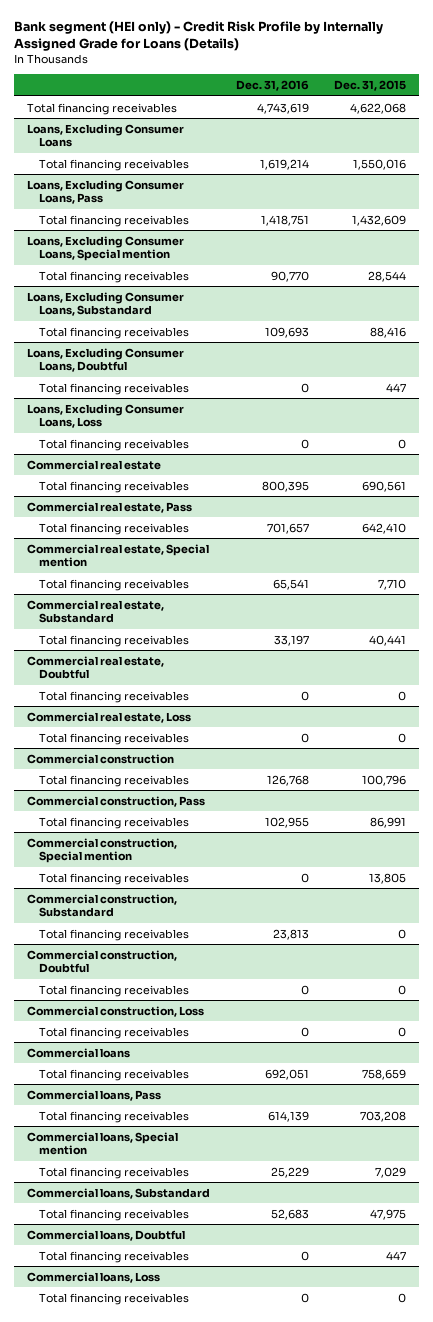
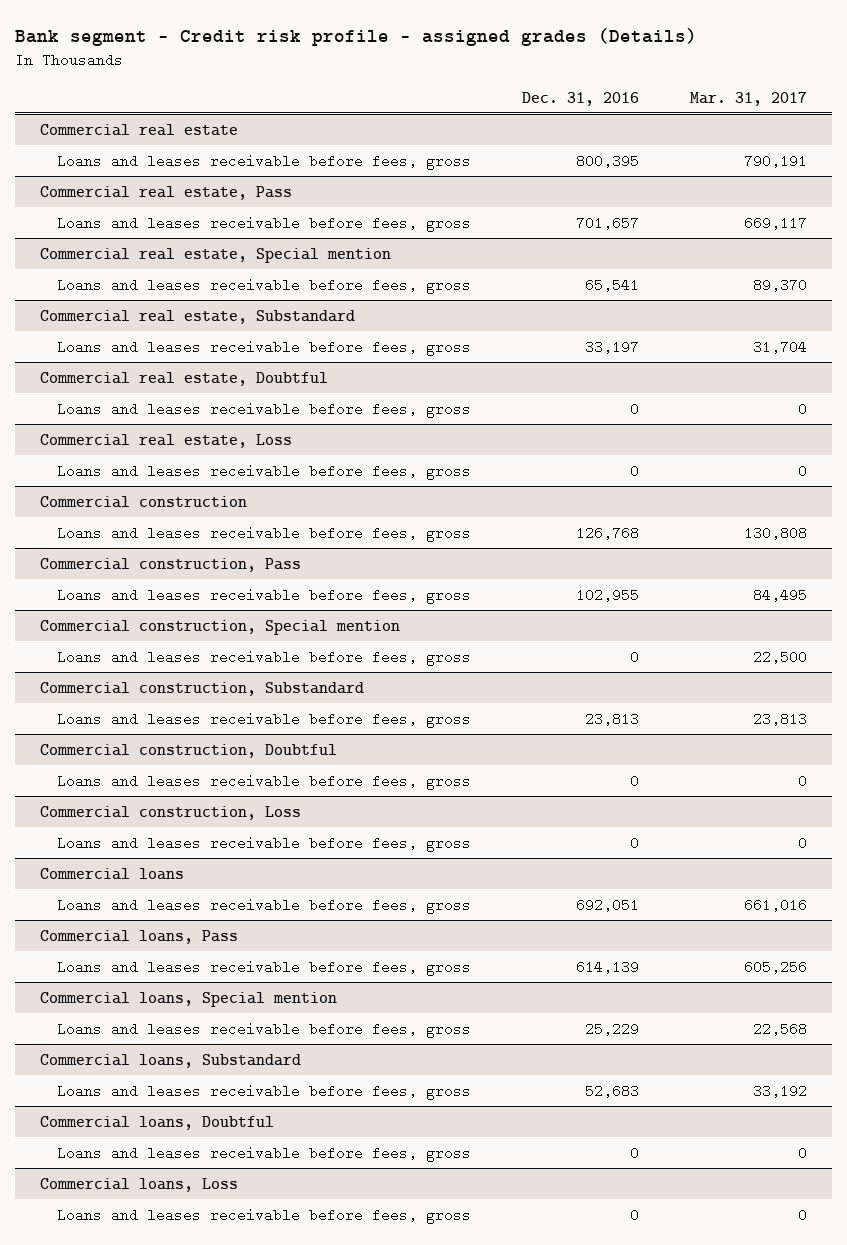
- Bank segment (HEI only) - Credit Risk Profile by Internally Assigned Grade for Loans (Details)
+ Bank segment - Credit risk profile - assigned grades (Details)
- | Dec. 31, 2016 | Dec. 31, 2015
+ | Dec. 31, 2016 | Mar. 31, 2017
- Total financing receivables | 4,743,619 | 4,622,068
- Loans, Excluding Consumer Loans
- Total financing receivables | 1,619,214 | 1,550,016
- Loans, Excluding Consumer Loans, Pass
- Total financing receivables | 1,418,751 | 1,432,609
- Loans, Excluding Consumer Loans, Special mention
- Total financing receivables | 90,770 | 28,544
- Loans, Excluding Consumer Loans, Substandard
- Total financing receivables | 109,693 | 88,416
- Loans, Excluding Consumer Loans, Doubtful
- Total financing receivables | 0 | 447
- Loans, Excluding Consumer Loans, Loss
- Total financing receivables | 0 | 0
@ Commercial real estate
- Total financing receivables | 800,395 | 690,561
+ Loans and leases receivable before fees, gross | 800,395 | 790,191
@ Commercial real estate, Pass
- Total financing receivables | 701,657 | 642,410
+ Loans and leases receivable before fees, gross | 701,657 | 669,117
@ Commercial real estate, Special mention
- Total financing receivables | 65,541 | 7,710
+ Loans and leases receivable before fees, gross | 65,541 | 89,370
@ Commercial real estate, Substandard
- Total financing receivables | 33,197 | 40,441
+ Loans and leases receivable before fees, gross | 33,197 | 31,704
@ Commercial real estate, Doubtful
- Total financing receivables | 0 | 0
+ Loans and leases receivable before fees, gross | 0 | 0
@ Commercial real estate, Loss
- Total financing receivables | 0 | 0
+ Loans and leases receivable before fees, gross | 0 | 0
@ Commercial construction
- Total financing receivables | 126,768 | 100,796
+ Loans and leases receivable before fees, gross | 126,768 | 130,808
@ Commercial construction, Pass
- Total financing receivables | 102,955 | 86,991
+ Loans and leases receivable before fees, gross | 102,955 | 84,495
@ Commercial construction, Special mention
- Total financing receivables | 0 | 13,805
+ Loans and leases receivable before fees, gross | 0 | 22,500
@ Commercial construction, Substandard
- Total financing receivables | 23,813 | 0
+ Loans and leases receivable before fees, gross | 23,813 | 23,813
@ Commercial construction, Doubtful
- Total financing receivables | 0 | 0
+ Loans and leases receivable before fees, gross | 0 | 0
@ Commercial construction, Loss
- Total financing receivables | 0 | 0
+ Loans and leases receivable before fees, gross | 0 | 0
@ Commercial loans
- Total financing receivables | 692,051 | 758,659
+ Loans and leases receivable before fees, gross | 692,051 | 661,016
@ Commercial loans, Pass
- Total financing receivables | 614,139 | 703,208
+ Loans and leases receivable before fees, gross | 614,139 | 605,256
@ Commercial loans, Special mention
- Total financing receivables | 25,229 | 7,029
+ Loans and leases receivable before fees, gross | 25,229 | 22,568
@ Commercial loans, Substandard
- Total financing receivables | 52,683 | 47,975
+ Loans and leases receivable before fees, gross | 52,683 | 33,192
@ Commercial loans, Doubtful
- Total financing receivables | 0 | 447
+ Loans and leases receivable before fees, gross | 0 | 0
@ Commercial loans, Loss
- Total financing receivables | 0 | 0
+ Loans and leases receivable before fees, gross | 0 | 0

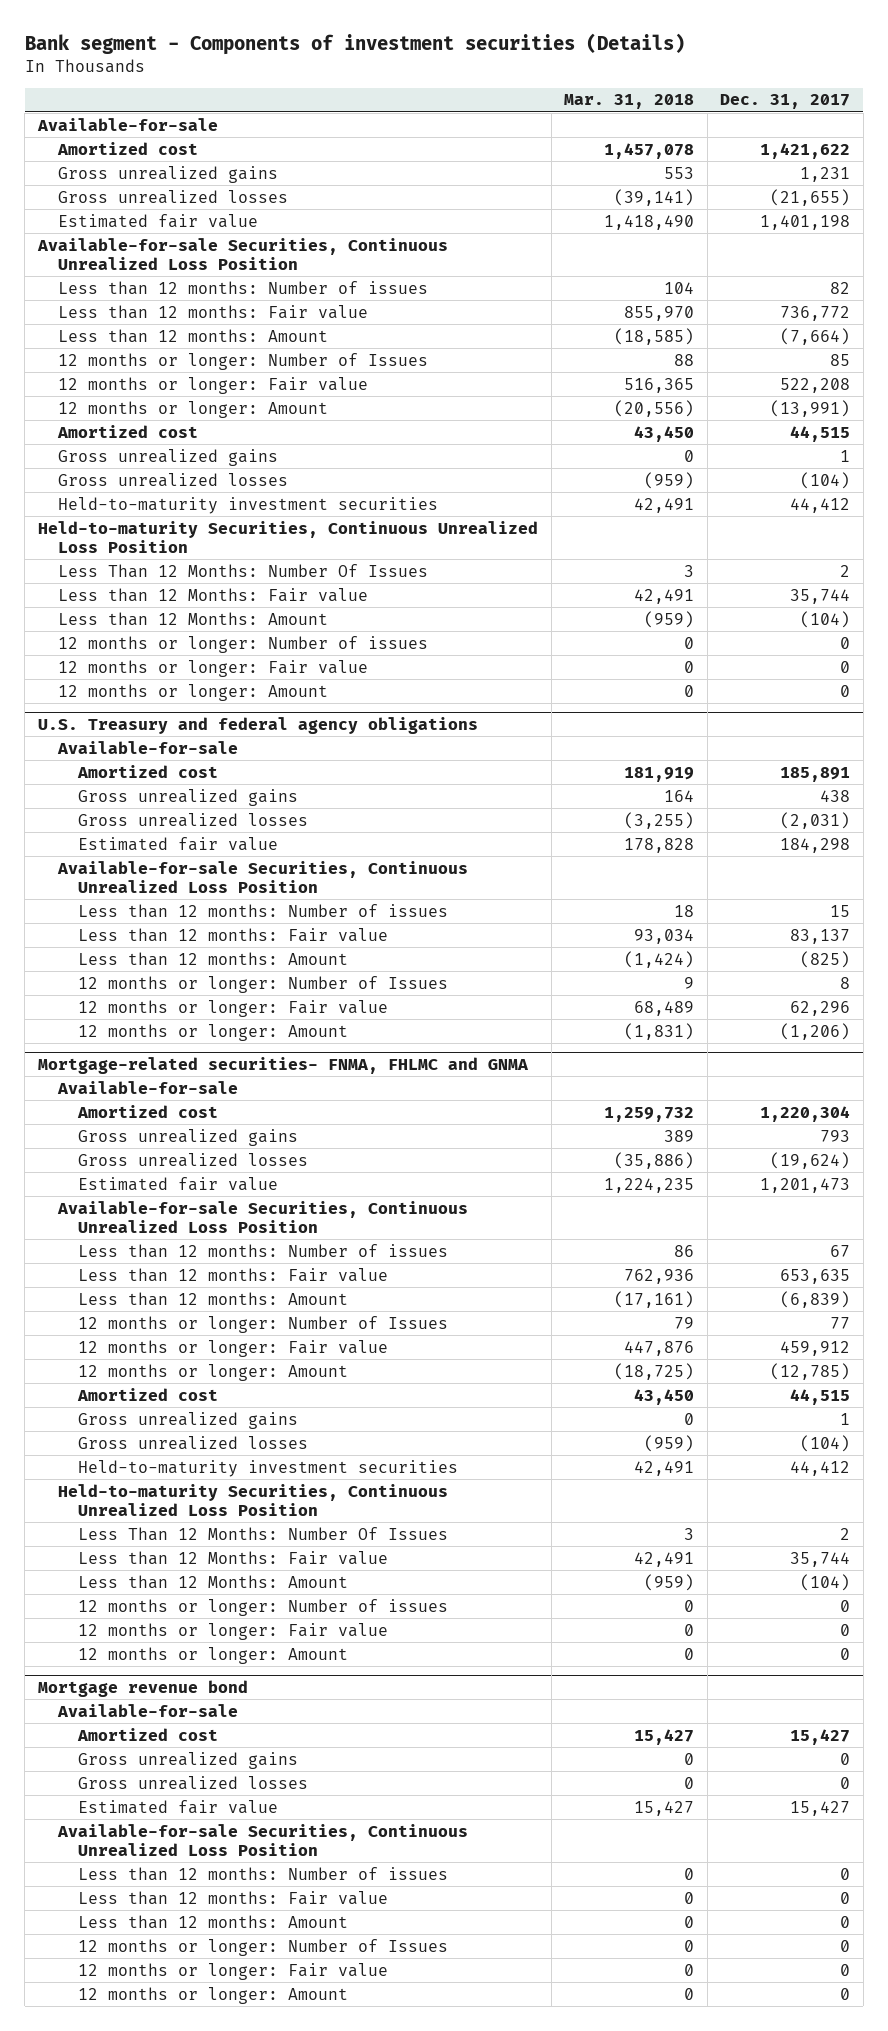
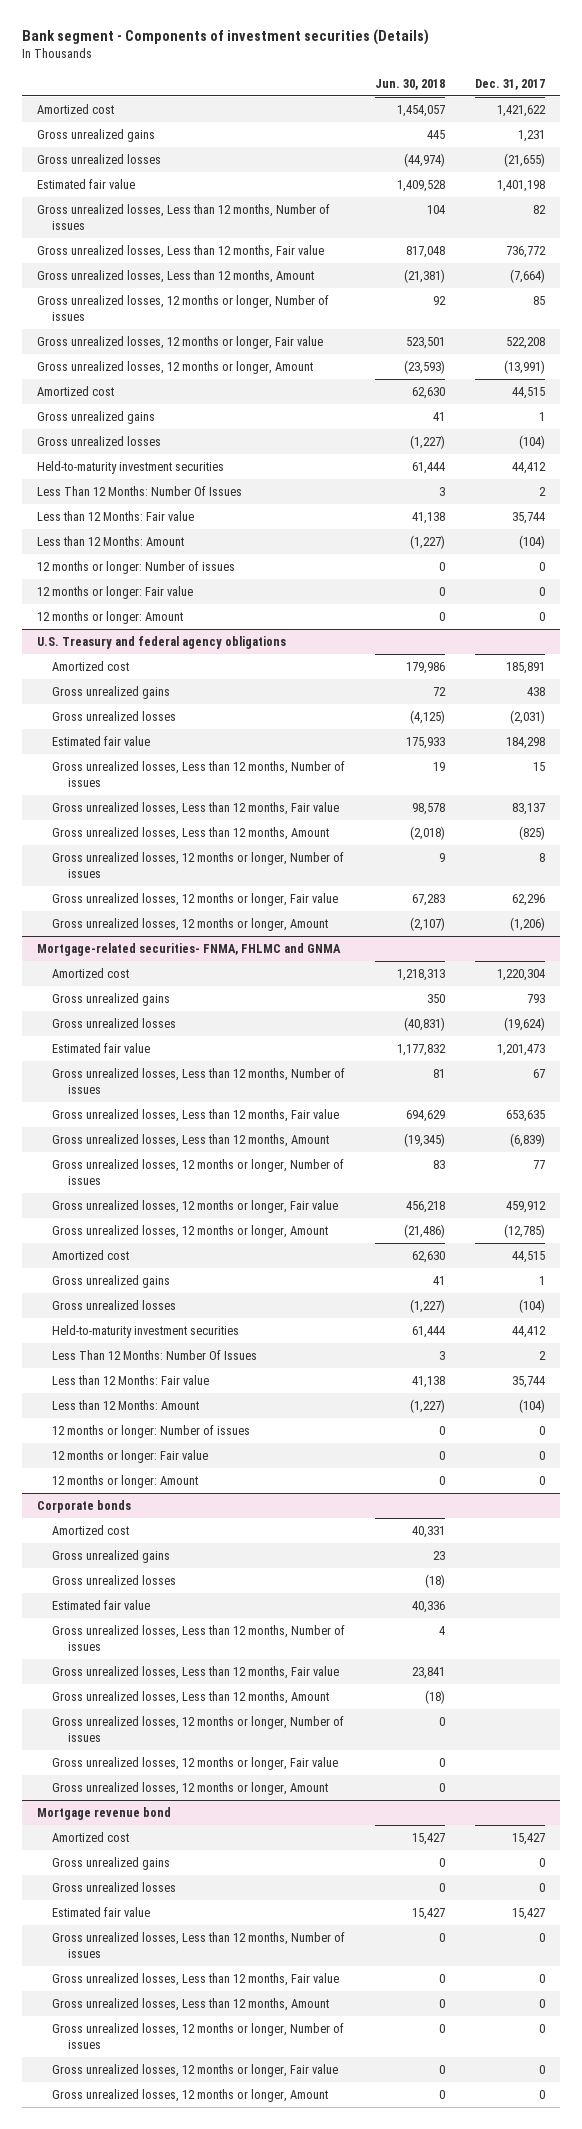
- | Mar. 31, 2018 | Dec. 31, 2017
+ | Jun. 30, 2018 | Dec. 31, 2017
- Available-for-sale
- Available-for-sale Securities, Continuous Unrealized Loss Position
- Less than 12 months: Number of issues | 104 | 82
- Less than 12 months: Fair value | 855,970 | 736,772
- Less than 12 months: Amount | (18,585) | (7,664)
- 12 months or longer: Number of Issues | 88 | 85
- 12 months or longer: Fair value | 516,365 | 522,208
- 12 months or longer: Amount | (20,556) | (13,991)
+ Gross unrealized losses, Less than 12 months, Number of issues | 104 | 82
+ Gross unrealized losses, Less than 12 months, Fair value | 817,048 | 736,772
+ Gross unrealized losses, Less than 12 months, Amount | (21,381) | (7,664)
+ Gross unrealized losses, 12 months or longer, Number of issues | 92 | 85
+ Gross unrealized losses, 12 months or longer, Fair value | 523,501 | 522,208
+ Gross unrealized losses, 12 months or longer, Amount | (23,593) | (13,991)
- Held-to-maturity Securities, Continuous Unrealized Loss Position
@ U.S. Treasury and federal agency obligations
- Available-for-sale
- Available-for-sale Securities, Continuous Unrealized Loss Position
- Less than 12 months: Number of issues | 18 | 15
- Less than 12 months: Fair value | 93,034 | 83,137
- Less than 12 months: Amount | (1,424) | (825)
- 12 months or longer: Number of Issues | 9 | 8
- 12 months or longer: Fair value | 68,489 | 62,296
- 12 months or longer: Amount | (1,831) | (1,206)
+ Gross unrealized losses, Less than 12 months, Number of issues | 19 | 15
+ Gross unrealized losses, Less than 12 months, Fair value | 98,578 | 83,137
+ Gross unrealized losses, Less than 12 months, Amount | (2,018) | (825)
+ Gross unrealized losses, 12 months or longer, Number of issues | 9 | 8
+ Gross unrealized losses, 12 months or longer, Fair value | 67,283 | 62,296
+ Gross unrealized losses, 12 months or longer, Amount | (2,107) | (1,206)
@ Mortgage-related securities- FNMA, FHLMC and GNMA
- Available-for-sale
- Available-for-sale Securities, Continuous Unrealized Loss Position
- Less than 12 months: Number of issues | 86 | 67
- Less than 12 months: Fair value | 762,936 | 653,635
- Less than 12 months: Amount | (17,161) | (6,839)
- 12 months or longer: Number of Issues | 79 | 77
- 12 months or longer: Fair value | 447,876 | 459,912
- 12 months or longer: Amount | (18,725) | (12,785)
+ Gross unrealized losses, Less than 12 months, Number of issues | 81 | 67
+ Gross unrealized losses, Less than 12 months, Fair value | 694,629 | 653,635
+ Gross unrealized losses, Less than 12 months, Amount | (19,345) | (6,839)
+ Gross unrealized losses, 12 months or longer, Number of issues | 83 | 77
+ Gross unrealized losses, 12 months or longer, Fair value | 456,218 | 459,912
+ Gross unrealized losses, 12 months or longer, Amount | (21,486) | (12,785)
- Held-to-maturity Securities, Continuous Unrealized Loss Position
+ Corporate bonds
+ Amortized cost | 40,331 |
+ Gross unrealized gains | 23 |
+ Gross unrealized losses | (18) |
+ Estimated fair value | 40,336 |
+ Gross unrealized losses, Less than 12 months, Number of issues | 4 |
+ Gross unrealized losses, Less than 12 months, Fair value | 23,841 |
+ Gross unrealized losses, Less than 12 months, Amount | (18) |
+ Gross unrealized losses, 12 months or longer, Number of issues | 0 |
+ Gross unrealized losses, 12 months or longer, Fair value | 0 |
+ Gross unrealized losses, 12 months or longer, Amount | 0 |
@ Mortgage revenue bond
- Available-for-sale
- Available-for-sale Securities, Continuous Unrealized Loss Position
- Less than 12 months: Number of issues | 0 | 0
- Less than 12 months: Fair value | 0 | 0
- Less than 12 months: Amount | 0 | 0
- 12 months or longer: Number of Issues | 0 | 0
- 12 months or longer: Fair value | 0 | 0
- 12 months or longer: Amount | 0 | 0
+ Gross unrealized losses, Less than 12 months, Number of issues | 0 | 0
+ Gross unrealized losses, Less than 12 months, Fair value | 0 | 0
+ Gross unrealized losses, Less than 12 months, Amount | 0 | 0
+ Gross unrealized losses, 12 months or longer, Number of issues | 0 | 0
+ Gross unrealized losses, 12 months or longer, Fair value | 0 | 0
+ Gross unrealized losses, 12 months or longer, Amount | 0 | 0

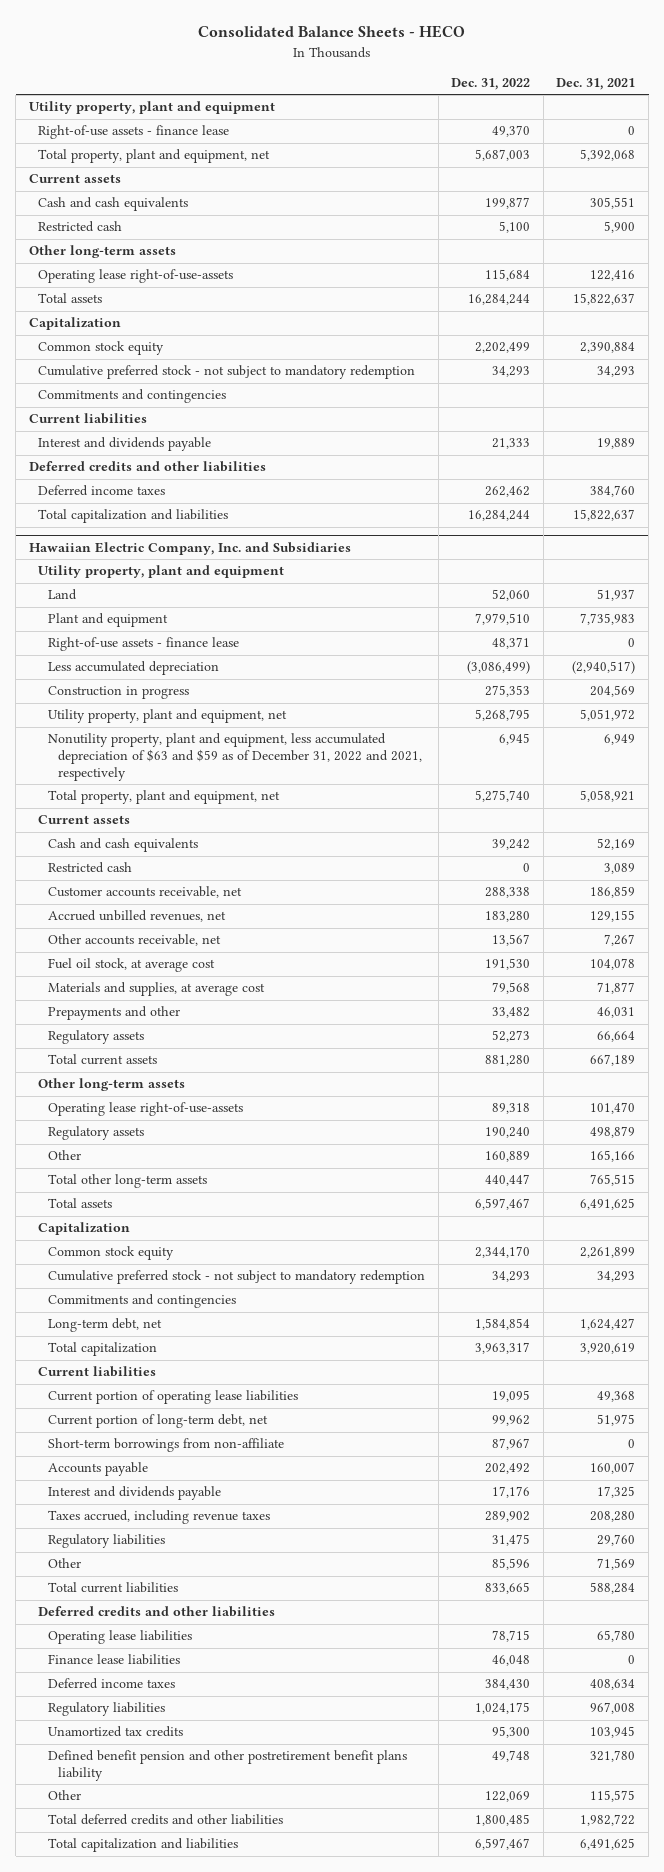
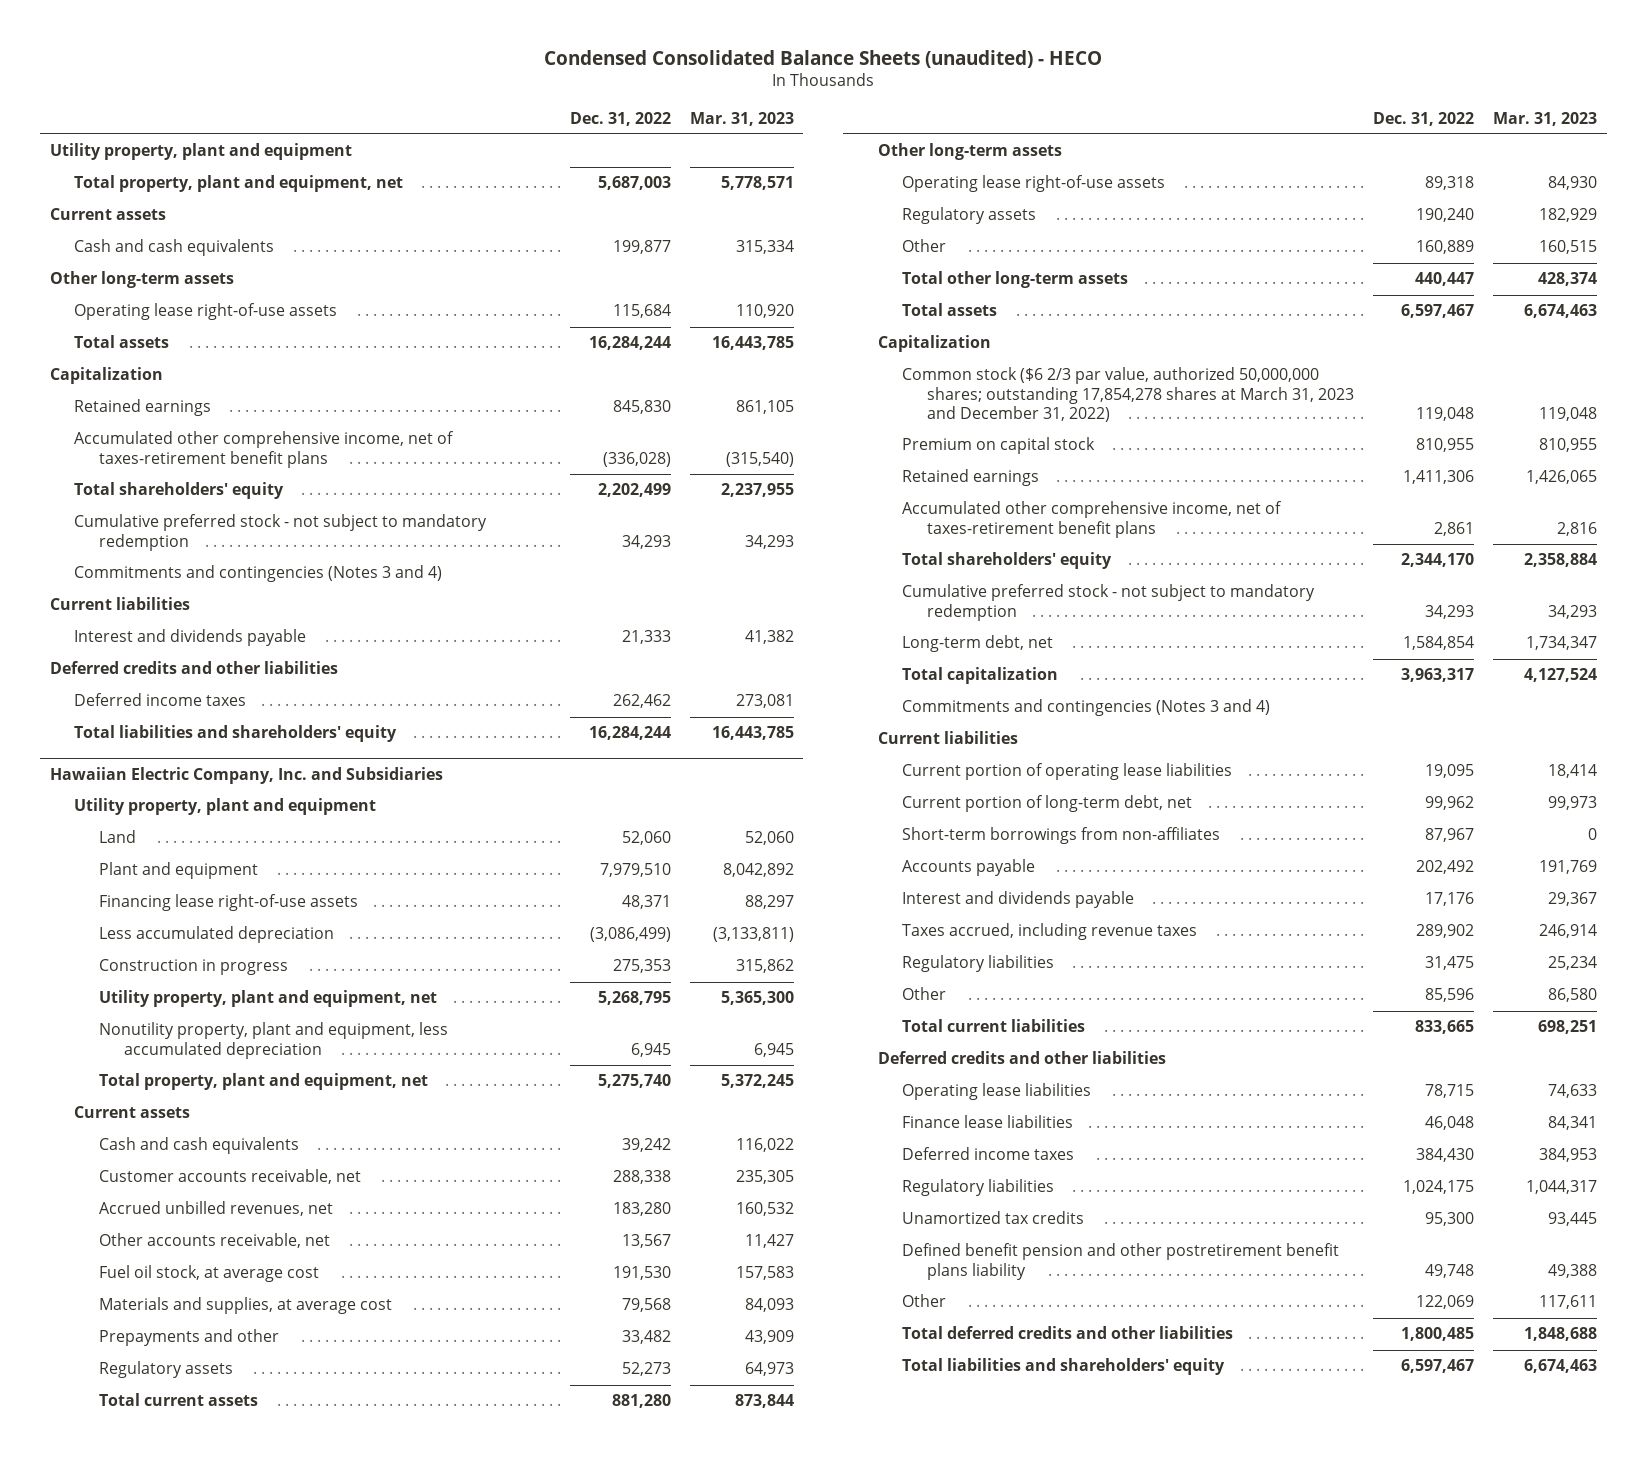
- Consolidated Balance Sheets - HECO
+ Condensed Consolidated Balance Sheets (unaudited) - HECO
- | Dec. 31, 2022 | Dec. 31, 2021
+ | Dec. 31, 2022 | Mar. 31, 2023
- Right-of-use assets - finance lease | 49,370 | 0
- Restricted cash | 5,100 | 5,900
- Operating lease right-of-use-assets | 115,684 | 122,416
+ Operating lease right-of-use assets | 115,684 | 110,920
- Common stock equity | 2,202,499 | 2,390,884
+ Retained earnings | 845,830 | 861,105
+ Accumulated other comprehensive income, net of taxes-retirement benefit plans | (336,028) | (315,540)
+ Total shareholders' equity | 2,202,499 | 2,237,955
- Commitments and contingencies
+ Commitments and contingencies (Notes 3 and 4)
- Total capitalization and liabilities | 16,284,244 | 15,822,637
+ Total liabilities and shareholders' equity | 16,284,244 | 16,443,785
@ Hawaiian Electric Company, Inc. and Subsidiaries
- Right-of-use assets - finance lease | 48,371 | 0
+ Financing lease right-of-use assets | 48,371 | 88,297
- Nonutility property, plant and equipment, less accumulated depreciation of $63 and $59 as of December 31, 2022 and 2021, respectively | 6,945 | 6,949
+ Nonutility property, plant and equipment, less accumulated depreciation | 6,945 | 6,945
- Restricted cash | 0 | 3,089
- Operating lease right-of-use-assets | 89,318 | 101,470
+ Operating lease right-of-use assets | 89,318 | 84,930
- Common stock equity | 2,344,170 | 2,261,899
+ Common stock ($6 2/3 par value, authorized 50,000,000 shares; outstanding 17,854,278 shares at March 31, 2023 and December 31, 2022) | 119,048 | 119,048
+ Premium on capital stock | 810,955 | 810,955
+ Retained earnings | 1,411,306 | 1,426,065
+ Accumulated other comprehensive income, net of taxes-retirement benefit plans | 2,861 | 2,816
+ Total shareholders' equity | 2,344,170 | 2,358,884
- Commitments and contingencies
+ Commitments and contingencies (Notes 3 and 4)
- Short-term borrowings from non-affiliate | 87,967 | 0
+ Short-term borrowings from non-affiliates | 87,967 | 0
- Total capitalization and liabilities | 6,597,467 | 6,491,625
+ Total liabilities and shareholders' equity | 6,597,467 | 6,674,463

